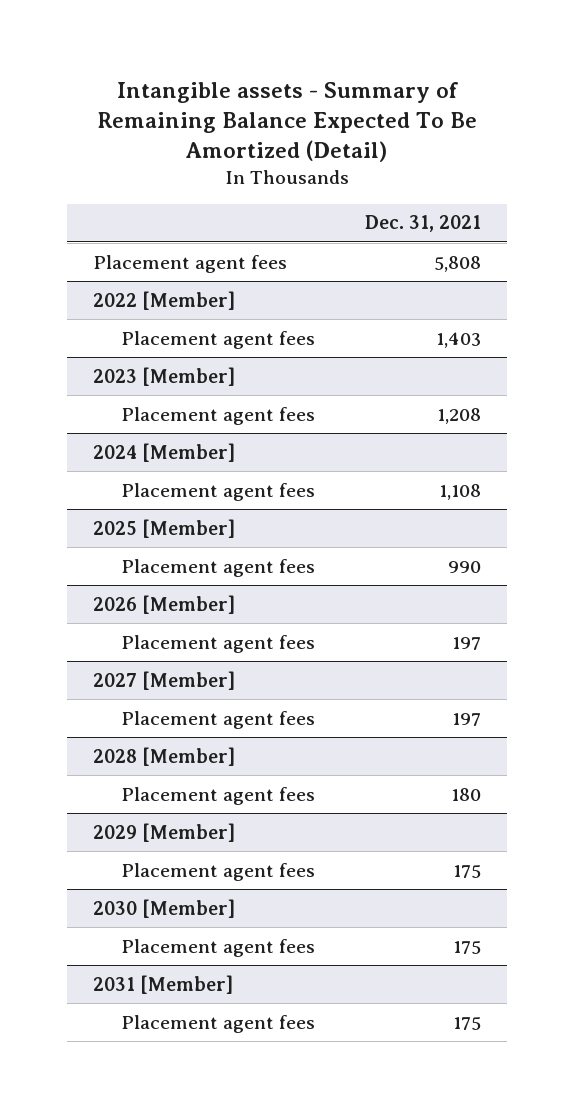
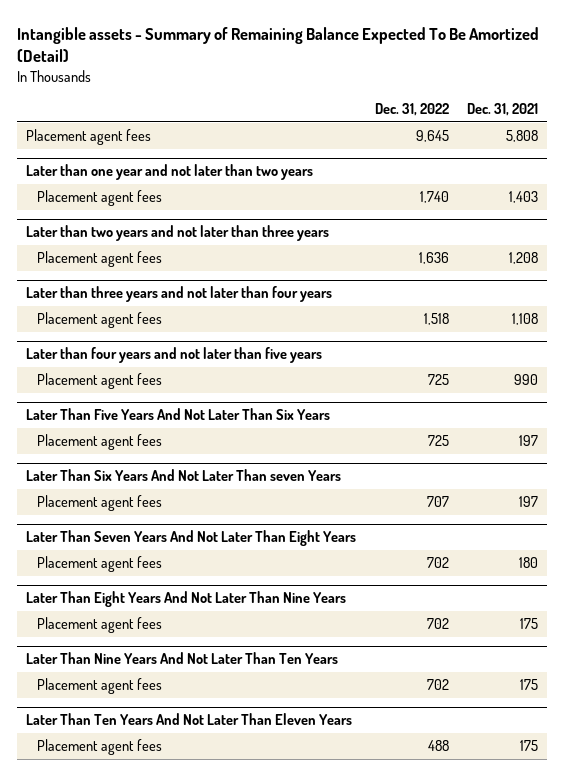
- | Dec. 31, 2021
+ | Dec. 31, 2022 | Dec. 31, 2021
- 2022 [Member]
+ Later than one year and not later than two years
- 2023 [Member]
+ Later than two years and not later than three years
- 2024 [Member]
+ Later than three years and not later than four years
- 2025 [Member]
+ Later than four years and not later than five years
- 2026 [Member]
+ Later Than Five Years And Not Later Than Six Years
- 2027 [Member]
+ Later Than Six Years And Not Later Than seven Years
- 2028 [Member]
+ Later Than Seven Years And Not Later Than Eight Years
- 2029 [Member]
+ Later Than Eight Years And Not Later Than Nine Years
- 2030 [Member]
+ Later Than Nine Years And Not Later Than Ten Years
- 2031 [Member]
+ Later Than Ten Years And Not Later Than Eleven Years

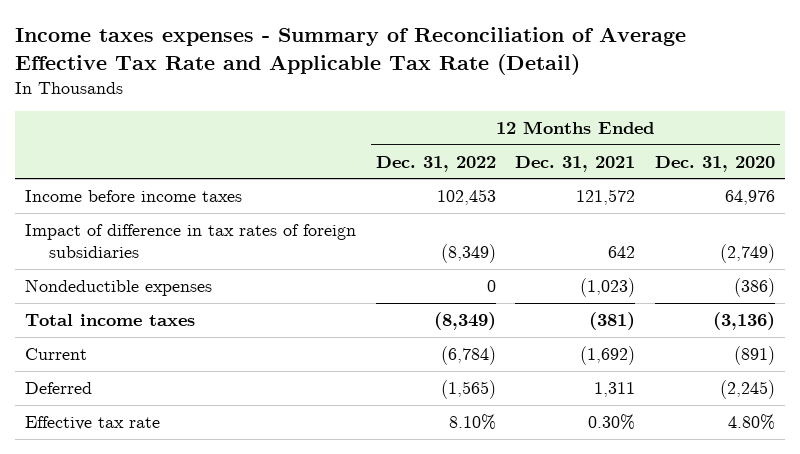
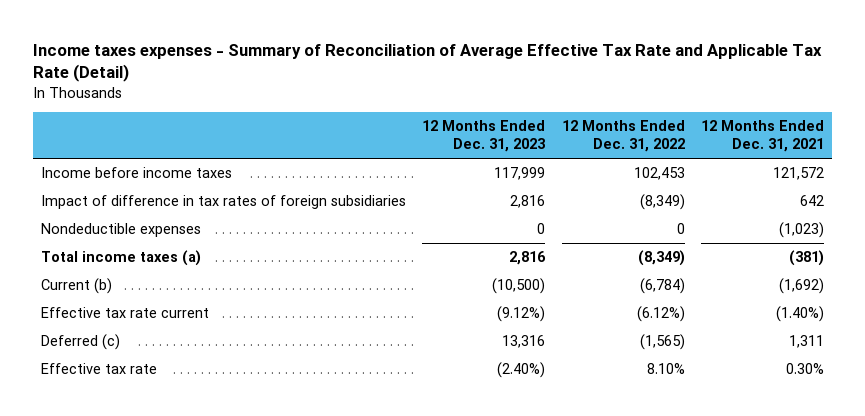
- | 12 Months Ended Dec. 31, 2022 | 12 Months Ended Dec. 31, 2021 | 12 Months Ended Dec. 31, 2020
+ | 12 Months Ended Dec. 31, 2023 | 12 Months Ended Dec. 31, 2022 | 12 Months Ended Dec. 31, 2021
- Total income taxes | (8,349) | (381) | (3,136)
- Current | (6,784) | (1,692) | (891)
- Deferred | (1,565) | 1,311 | (2,245)
+ Total income taxes (a) | 2,816 | (8,349) | (381)
+ Current (b) | (10,500) | (6,784) | (1,692)
+ Effective tax rate current | (9.12%) | (6.12%) | (1.40%)
+ Deferred (c) | 13,316 | (1,565) | 1,311

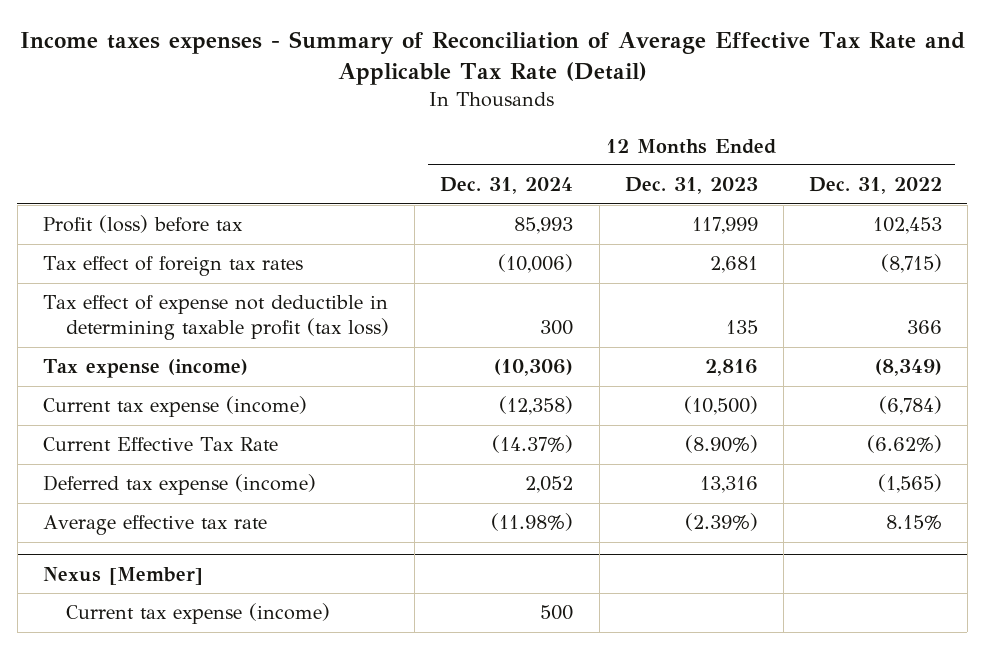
- | 12 Months Ended Dec. 31, 2023 | 12 Months Ended Dec. 31, 2022 | 12 Months Ended Dec. 31, 2021
+ | 12 Months Ended Dec. 31, 2024 | 12 Months Ended Dec. 31, 2023 | 12 Months Ended Dec. 31, 2022
- Income before income taxes | 117,999 | 102,453 | 121,572
- Impact of difference in tax rates of foreign subsidiaries | 2,816 | (8,349) | 642
- Nondeductible expenses | 0 | 0 | (1,023)
- Total income taxes (a) | 2,816 | (8,349) | (381)
- Current (b) | (10,500) | (6,784) | (1,692)
- Effective tax rate current | (9.12%) | (6.12%) | (1.40%)
- Deferred (c) | 13,316 | (1,565) | 1,311
- Effective tax rate | (2.40%) | 8.10% | 0.30%
+ Profit (loss) before tax | 85,993 | 117,999 | 102,453
+ Tax effect of foreign tax rates | (10,006) | 2,681 | (8,715)
+ Tax effect of expense not deductible in determining taxable profit (tax loss) | 300 | 135 | 366
+ Tax expense (income) | (10,306) | 2,816 | (8,349)
+ Current tax expense (income) | (12,358) | (10,500) | (6,784)
+ Current Effective Tax Rate | (14.37%) | (8.90%) | (6.62%)
+ Deferred tax expense (income) | 2,052 | 13,316 | (1,565)
+ Average effective tax rate | (11.98%) | (2.39%) | 8.15%
+ Nexus [Member]
+ Current tax expense (income) | 500 | |

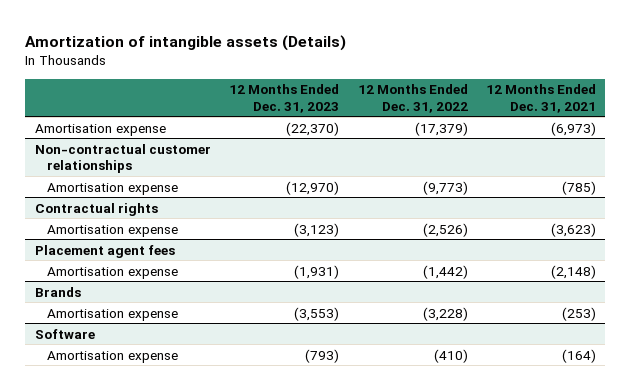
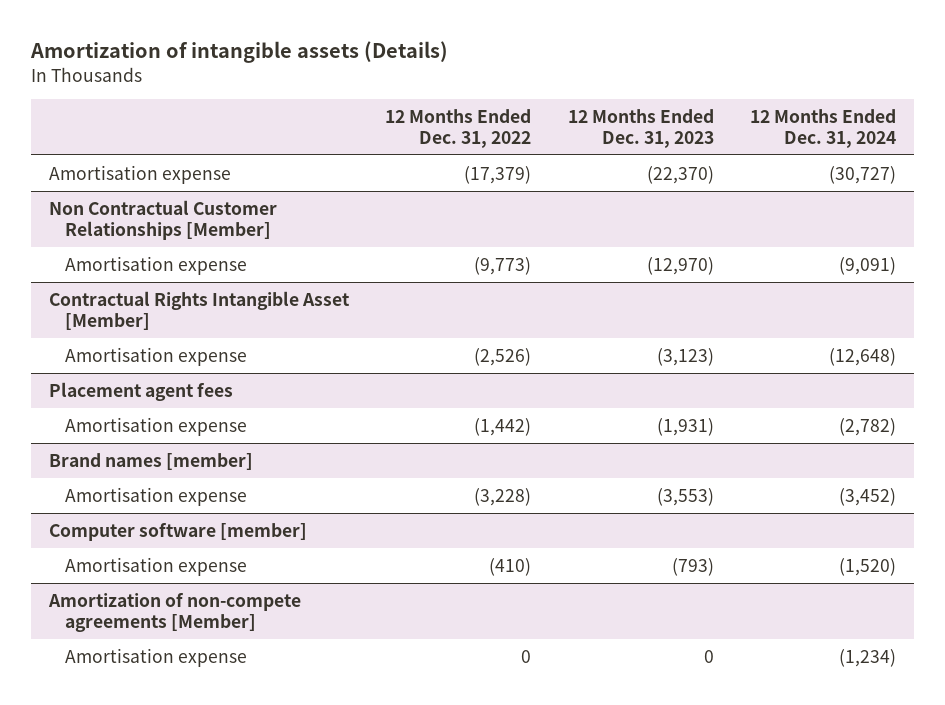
- | 12 Months Ended Dec. 31, 2023 | 12 Months Ended Dec. 31, 2022 | 12 Months Ended Dec. 31, 2021
+ | 12 Months Ended Dec. 31, 2022 | 12 Months Ended Dec. 31, 2023 | 12 Months Ended Dec. 31, 2024
- Non-contractual customer relationships
+ Non Contractual Customer Relationships [Member]
- Contractual rights
+ Contractual Rights Intangible Asset [Member]
- Brands
+ Brand names [member]
- Software
+ Computer software [member]
+ Amortization of non-compete agreements [Member]
+ Amortisation expense | 0 | 0 | (1,234)

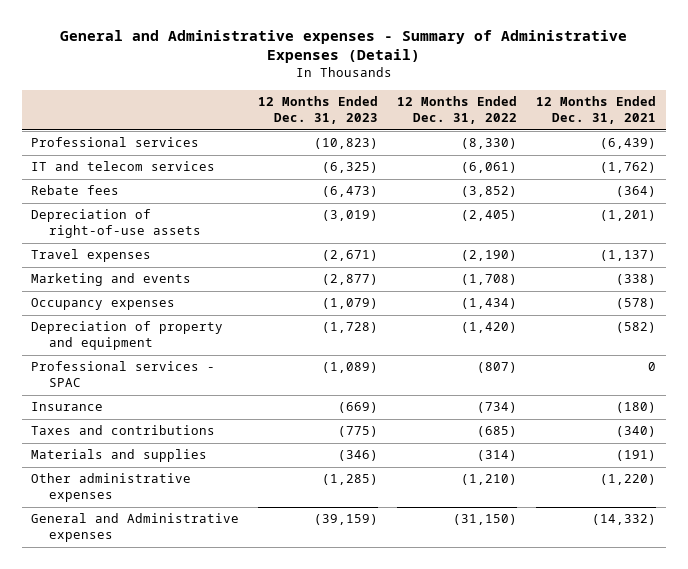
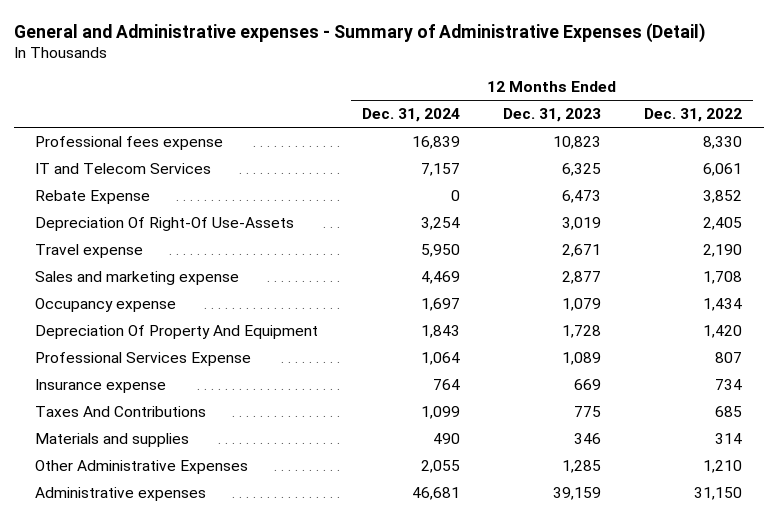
- | 12 Months Ended Dec. 31, 2023 | 12 Months Ended Dec. 31, 2022 | 12 Months Ended Dec. 31, 2021
+ | 12 Months Ended Dec. 31, 2024 | 12 Months Ended Dec. 31, 2023 | 12 Months Ended Dec. 31, 2022
- Professional services | (10,823) | (8,330) | (6,439)
- IT and telecom services | (6,325) | (6,061) | (1,762)
- Rebate fees | (6,473) | (3,852) | (364)
- Depreciation of right-of-use assets | (3,019) | (2,405) | (1,201)
- Travel expenses | (2,671) | (2,190) | (1,137)
- Marketing and events | (2,877) | (1,708) | (338)
- Occupancy expenses | (1,079) | (1,434) | (578)
- Depreciation of property and equipment | (1,728) | (1,420) | (582)
- Professional services - SPAC | (1,089) | (807) | 0
- Insurance | (669) | (734) | (180)
- Taxes and contributions | (775) | (685) | (340)
- Materials and supplies | (346) | (314) | (191)
- Other administrative expenses | (1,285) | (1,210) | (1,220)
- General and Administrative expenses | (39,159) | (31,150) | (14,332)
+ Professional fees expense | 16,839 | 10,823 | 8,330
+ IT and Telecom Services | 7,157 | 6,325 | 6,061
+ Rebate Expense | 0 | 6,473 | 3,852
+ Depreciation Of Right-Of Use-Assets | 3,254 | 3,019 | 2,405
+ Travel expense | 5,950 | 2,671 | 2,190
+ Sales and marketing expense | 4,469 | 2,877 | 1,708
+ Occupancy expense | 1,697 | 1,079 | 1,434
+ Depreciation Of Property And Equipment | 1,843 | 1,728 | 1,420
+ Professional Services Expense | 1,064 | 1,089 | 807
+ Insurance expense | 764 | 669 | 734
+ Taxes And Contributions | 1,099 | 775 | 685
+ Materials and supplies | 490 | 346 | 314
+ Other Administrative Expenses | 2,055 | 1,285 | 1,210
+ Administrative expenses | 46,681 | 39,159 | 31,150

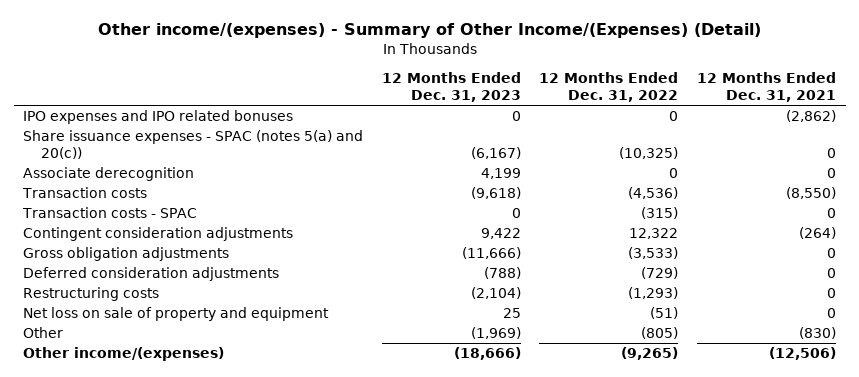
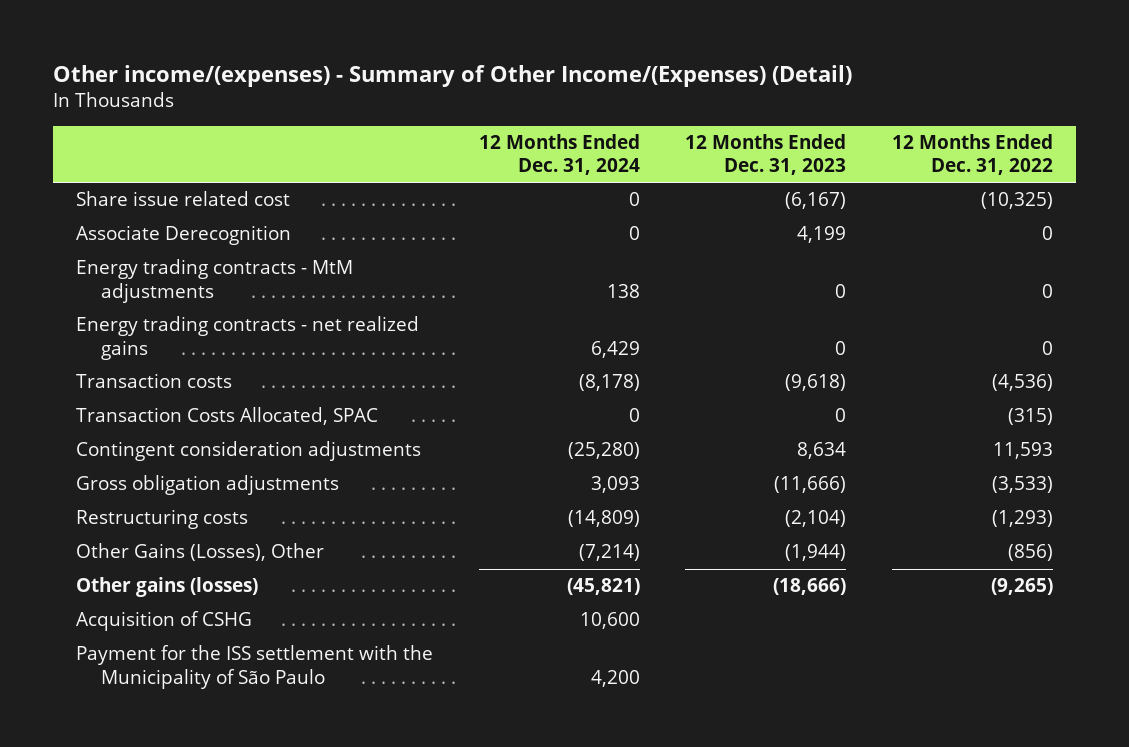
- | 12 Months Ended Dec. 31, 2023 | 12 Months Ended Dec. 31, 2022 | 12 Months Ended Dec. 31, 2021
+ | 12 Months Ended Dec. 31, 2024 | 12 Months Ended Dec. 31, 2023 | 12 Months Ended Dec. 31, 2022
- IPO expenses and IPO related bonuses | 0 | 0 | (2,862)
- Share issuance expenses - SPAC (notes 5(a) and 20(c)) | (6,167) | (10,325) | 0
- Associate derecognition | 4,199 | 0 | 0
+ Share issue related cost | 0 | (6,167) | (10,325)
+ Associate Derecognition | 0 | 4,199 | 0
+ Energy trading contracts - MtM adjustments | 138 | 0 | 0
+ Energy trading contracts - net realized gains | 6,429 | 0 | 0
- Transaction costs - SPAC | 0 | (315) | 0
- Contingent consideration adjustments | 9,422 | 12,322 | (264)
+ Transaction Costs Allocated, SPAC | 0 | 0 | (315)
+ Contingent consideration adjustments | (25,280) | 8,634 | 11,593
- Deferred consideration adjustments | (788) | (729) | 0
- Net loss on sale of property and equipment | 25 | (51) | 0
- Other | (1,969) | (805) | (830)
- Other income/(expenses) | (18,666) | (9,265) | (12,506)
+ Other Gains (Losses), Other | (7,214) | (1,944) | (856)
+ Other gains (losses) | (45,821) | (18,666) | (9,265)
+ Acquisition of CSHG | 10,600 | |
+ Payment for the ISS settlement with the Municipality of São Paulo | 4,200 | |

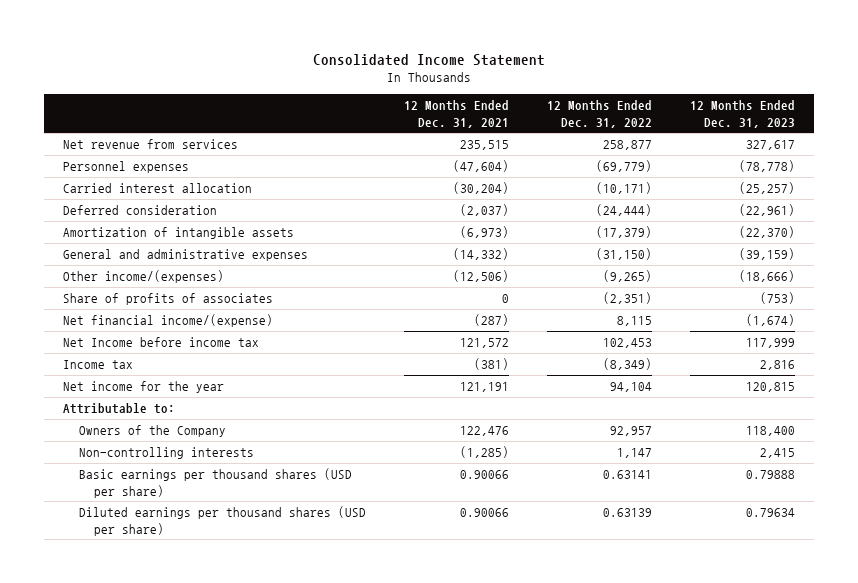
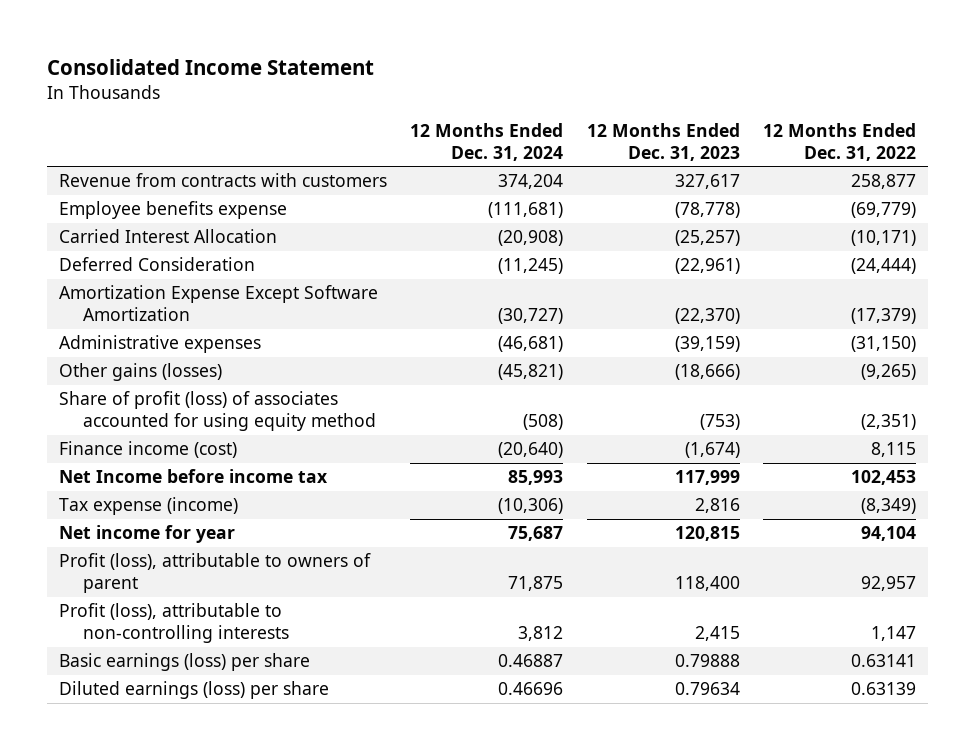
- | 12 Months Ended Dec. 31, 2021 | 12 Months Ended Dec. 31, 2022 | 12 Months Ended Dec. 31, 2023
+ | 12 Months Ended Dec. 31, 2024 | 12 Months Ended Dec. 31, 2023 | 12 Months Ended Dec. 31, 2022
- Net revenue from services | 235,515 | 258,877 | 327,617
- Personnel expenses | (47,604) | (69,779) | (78,778)
- Carried interest allocation | (30,204) | (10,171) | (25,257)
- Deferred consideration | (2,037) | (24,444) | (22,961)
- Amortization of intangible assets | (6,973) | (17,379) | (22,370)
- General and administrative expenses | (14,332) | (31,150) | (39,159)
- Other income/(expenses) | (12,506) | (9,265) | (18,666)
- Share of profits of associates | 0 | (2,351) | (753)
- Net financial income/(expense) | (287) | 8,115 | (1,674)
+ Revenue from contracts with customers | 374,204 | 327,617 | 258,877
+ Employee benefits expense | (111,681) | (78,778) | (69,779)
+ Carried Interest Allocation | (20,908) | (25,257) | (10,171)
+ Deferred Consideration | (11,245) | (22,961) | (24,444)
+ Amortization Expense Except Software Amortization | (30,727) | (22,370) | (17,379)
+ Administrative expenses | (46,681) | (39,159) | (31,150)
+ Other gains (losses) | (45,821) | (18,666) | (9,265)
+ Share of profit (loss) of associates accounted for using equity method | (508) | (753) | (2,351)
+ Finance income (cost) | (20,640) | (1,674) | 8,115
- Income tax | (381) | (8,349) | 2,816
- Net income for the year | 121,191 | 94,104 | 120,815
- Attributable to:
- Owners of the Company | 122,476 | 92,957 | 118,400
- Non-controlling interests | (1,285) | 1,147 | 2,415
- Basic earnings per thousand shares (USD per share) | 0.90066 | 0.63141 | 0.79888
- Diluted earnings per thousand shares (USD per share) | 0.90066 | 0.63139 | 0.79634
+ Tax expense (income) | (10,306) | 2,816 | (8,349)
+ Net income for year | 75,687 | 120,815 | 94,104
+ Profit (loss), attributable to owners of parent | 71,875 | 118,400 | 92,957
+ Profit (loss), attributable to non-controlling interests | 3,812 | 2,415 | 1,147
+ Basic earnings (loss) per share | 0.46887 | 0.79888 | 0.63141
+ Diluted earnings (loss) per share | 0.46696 | 0.79634 | 0.63139

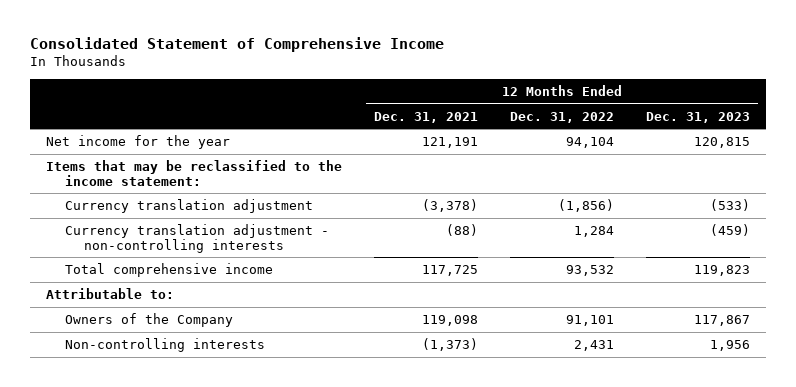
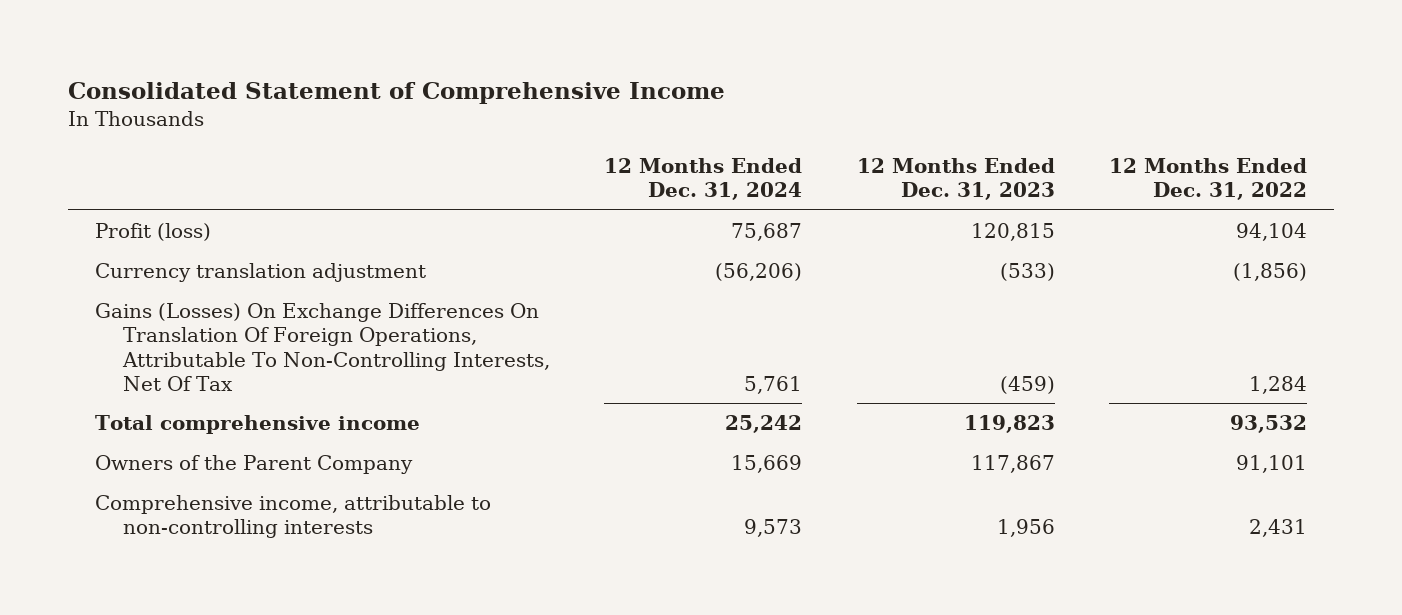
- | 12 Months Ended Dec. 31, 2021 | 12 Months Ended Dec. 31, 2022 | 12 Months Ended Dec. 31, 2023
+ | 12 Months Ended Dec. 31, 2024 | 12 Months Ended Dec. 31, 2023 | 12 Months Ended Dec. 31, 2022
- Net income for the year | 121,191 | 94,104 | 120,815
- Items that may be reclassified to the income statement:
+ Profit (loss) | 75,687 | 120,815 | 94,104
- Currency translation adjustment - non-controlling interests | (88) | 1,284 | (459)
+ Gains (Losses) On Exchange Differences On Translation Of Foreign Operations, Attributable To Non-Controlling Interests, Net Of Tax | 5,761 | (459) | 1,284
- Attributable to:
- Owners of the Company | 119,098 | 91,101 | 117,867
- Non-controlling interests | (1,373) | 2,431 | 1,956
+ Owners of the Parent Company | 15,669 | 117,867 | 91,101
+ Comprehensive income, attributable to non-controlling interests | 9,573 | 1,956 | 2,431

